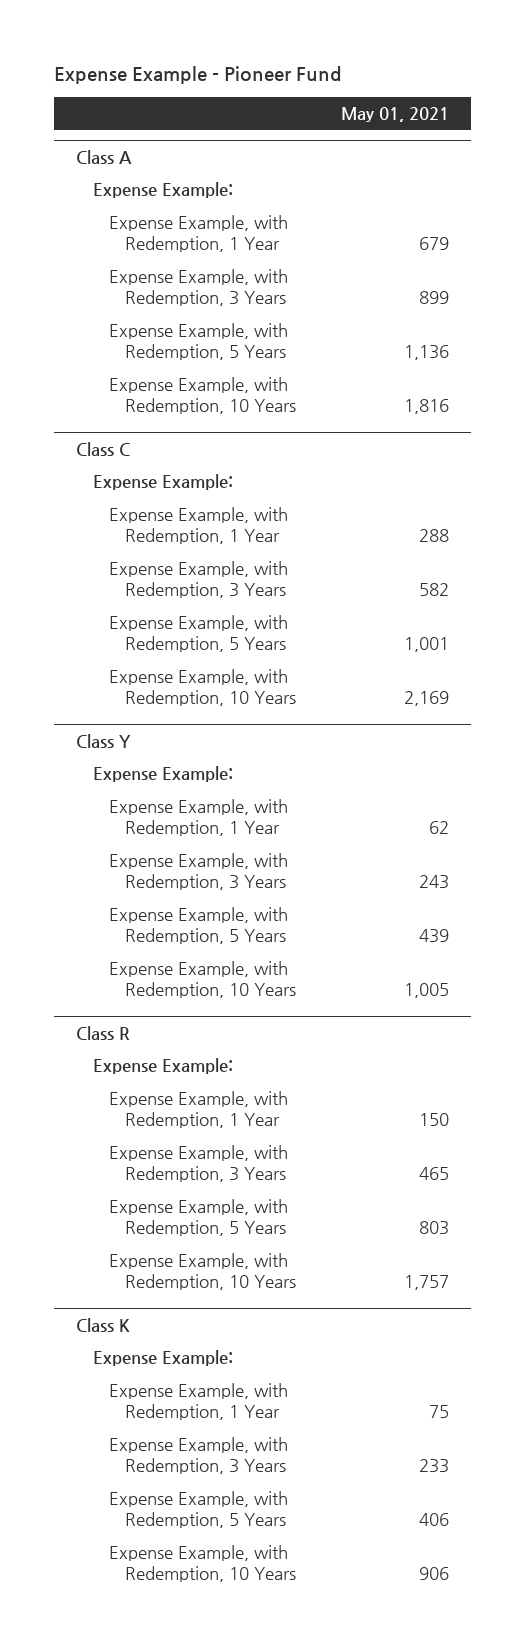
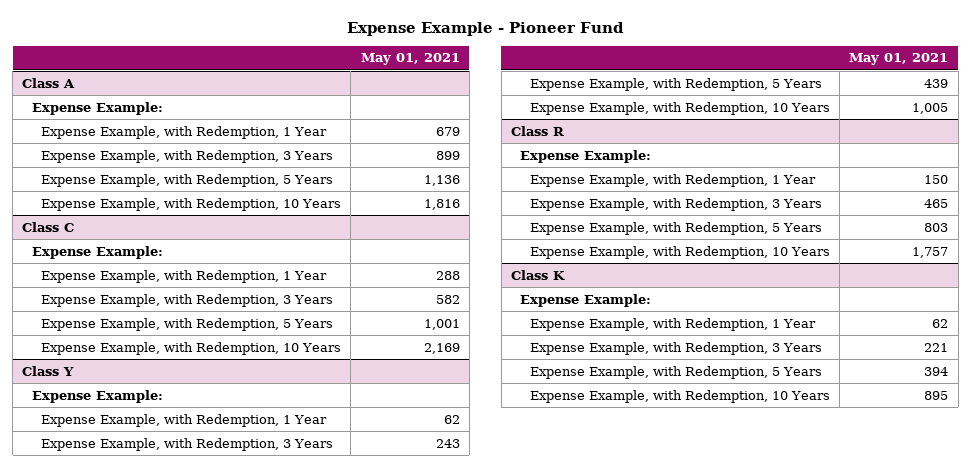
@ Class K
- Expense Example, with Redemption, 1 Year | 75
- Expense Example, with Redemption, 3 Years | 233
- Expense Example, with Redemption, 5 Years | 406
- Expense Example, with Redemption, 10 Years | 906
+ Expense Example, with Redemption, 1 Year | 62
+ Expense Example, with Redemption, 3 Years | 221
+ Expense Example, with Redemption, 5 Years | 394
+ Expense Example, with Redemption, 10 Years | 895

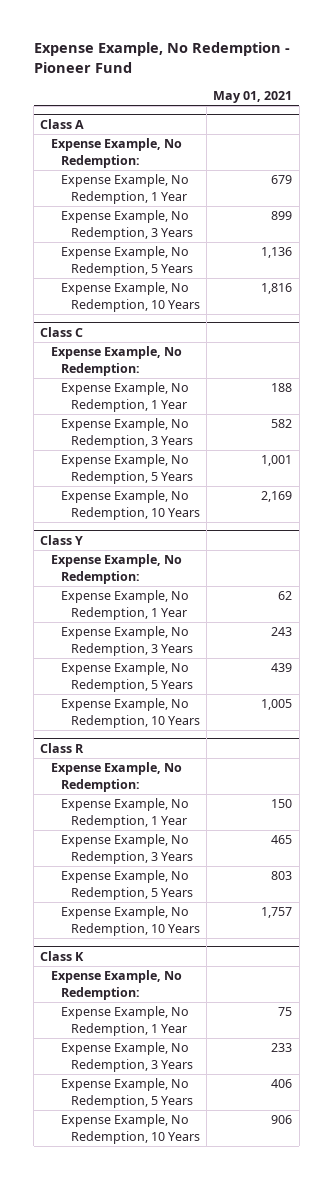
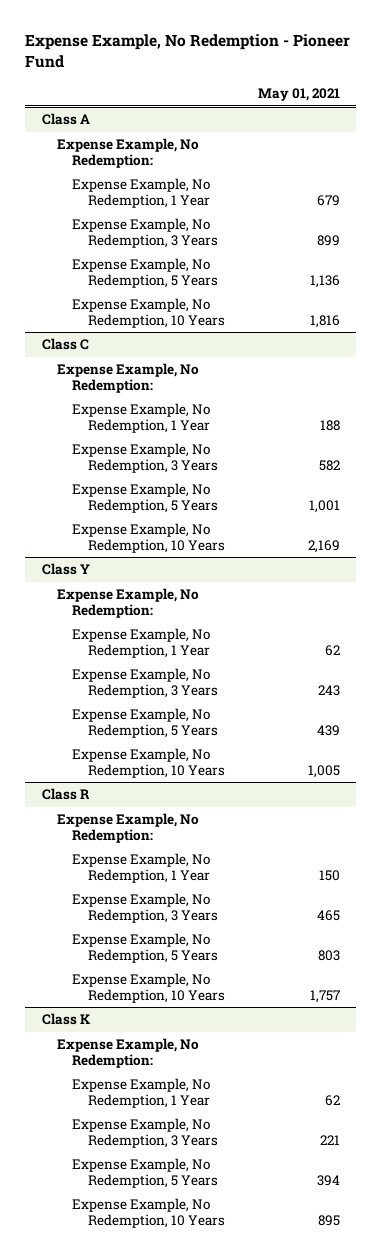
@ Class K
- Expense Example, No Redemption, 1 Year | 75
- Expense Example, No Redemption, 3 Years | 233
- Expense Example, No Redemption, 5 Years | 406
- Expense Example, No Redemption, 10 Years | 906
+ Expense Example, No Redemption, 1 Year | 62
+ Expense Example, No Redemption, 3 Years | 221
+ Expense Example, No Redemption, 5 Years | 394
+ Expense Example, No Redemption, 10 Years | 895

